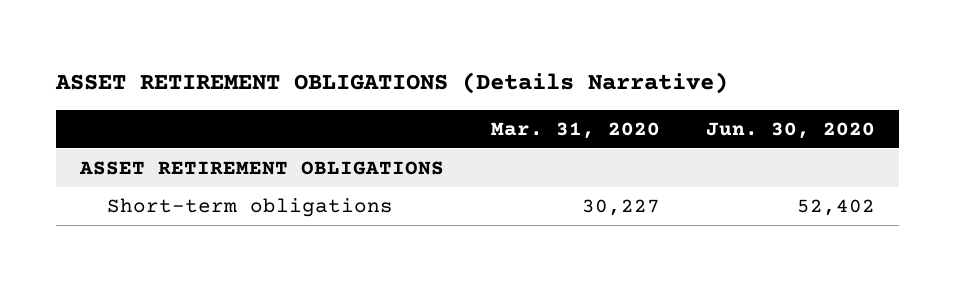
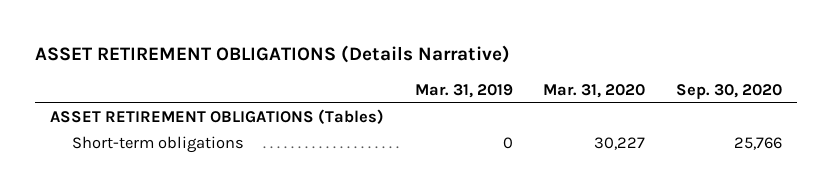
- | Mar. 31, 2020 | Jun. 30, 2020
+ | Mar. 31, 2019 | Mar. 31, 2020 | Sep. 30, 2020
- ASSET RETIREMENT OBLIGATIONS
+ ASSET RETIREMENT OBLIGATIONS (Tables)

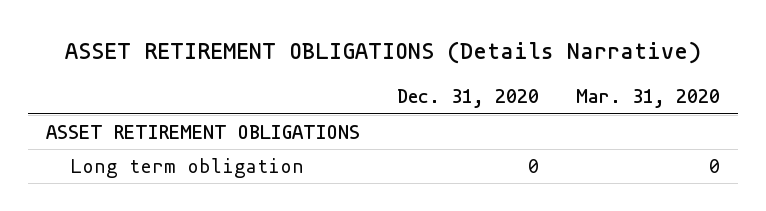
- | Mar. 31, 2019 | Mar. 31, 2020 | Sep. 30, 2020
+ | Dec. 31, 2020 | Mar. 31, 2020
- ASSET RETIREMENT OBLIGATIONS (Tables)
- Short-term obligations | 0 | 30,227 | 25,766
+ ASSET RETIREMENT OBLIGATIONS
+ Long term obligation | 0 | 0

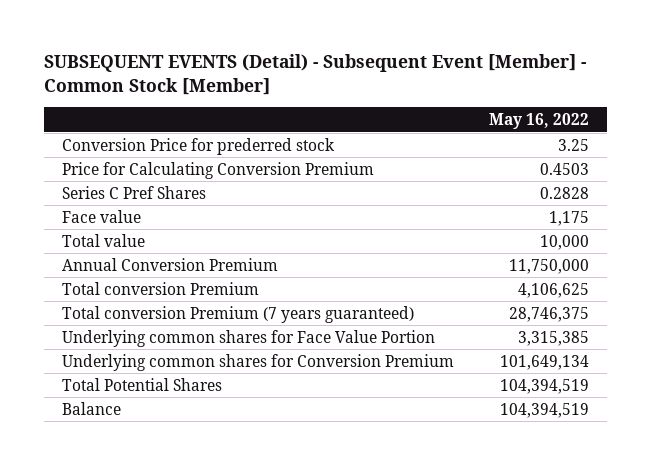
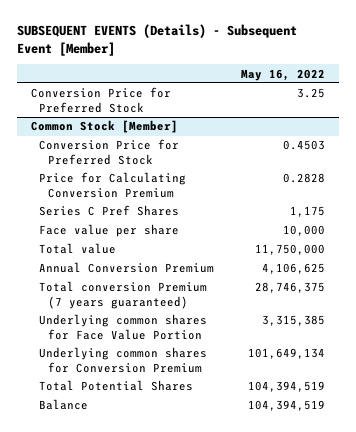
- SUBSEQUENT EVENTS (Detail) - Subsequent Event [Member] - Common Stock [Member]
+ SUBSEQUENT EVENTS (Details) - Subsequent Event [Member]
- Conversion Price for prederred stock | 3.25
- Price for Calculating Conversion Premium | 0.4503
- Series C Pref Shares | 0.2828
- Face value | 1,175
- Total value | 10,000
- Annual Conversion Premium | 11,750,000
- Total conversion Premium | 4,106,625
+ Conversion Price for Preferred Stock | 3.25
+ Common Stock [Member]
+ Conversion Price for Preferred Stock | 0.4503
+ Price for Calculating Conversion Premium | 0.2828
+ Series C Pref Shares | 1,175
+ Face value per share | 10,000
+ Total value | 11,750,000
+ Annual Conversion Premium | 4,106,625

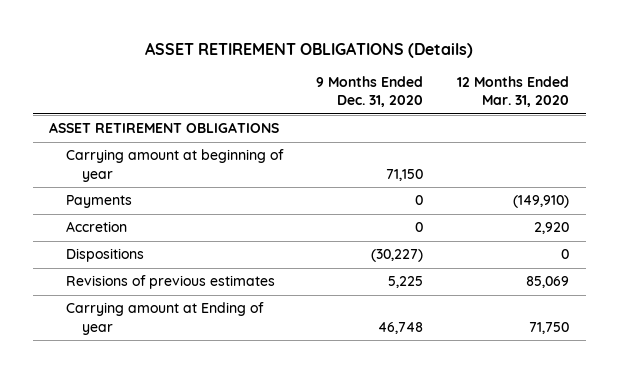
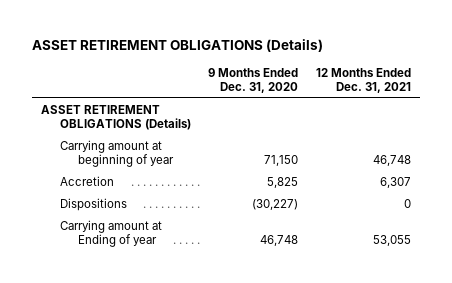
- | 9 Months Ended Dec. 31, 2020 | 12 Months Ended Mar. 31, 2020
+ | 9 Months Ended Dec. 31, 2020 | 12 Months Ended Dec. 31, 2021
- ASSET RETIREMENT OBLIGATIONS
+ ASSET RETIREMENT OBLIGATIONS (Details)
- Payments | 0 | (149,910)
- Accretion | 0 | 2,920
+ Accretion | 5,825 | 6,307
- Revisions of previous estimates | 5,225 | 85,069

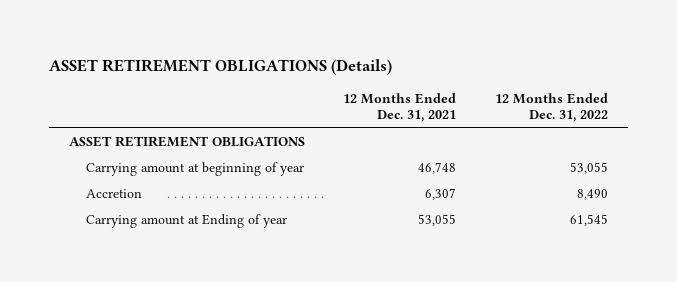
- | 9 Months Ended Dec. 31, 2020 | 12 Months Ended Dec. 31, 2021
+ | 12 Months Ended Dec. 31, 2021 | 12 Months Ended Dec. 31, 2022
- ASSET RETIREMENT OBLIGATIONS (Details)
+ ASSET RETIREMENT OBLIGATIONS
- Dispositions | (30,227) | 0

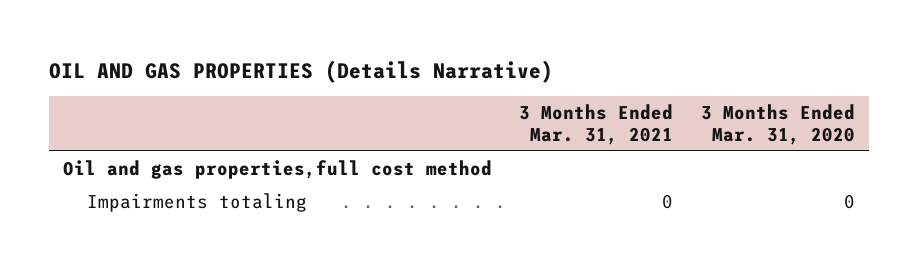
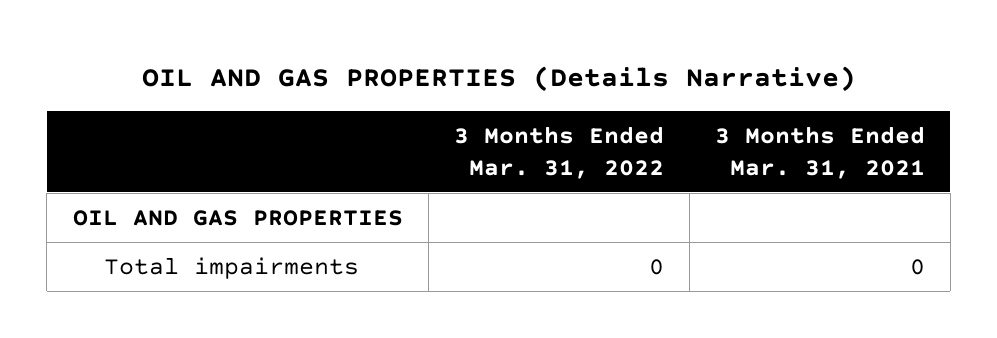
- | 3 Months Ended Mar. 31, 2021 | 3 Months Ended Mar. 31, 2020
+ | 3 Months Ended Mar. 31, 2022 | 3 Months Ended Mar. 31, 2021
- Oil and gas properties,full cost method
- Impairments totaling | 0 | 0
+ OIL AND GAS PROPERTIES
+ Total impairments | 0 | 0

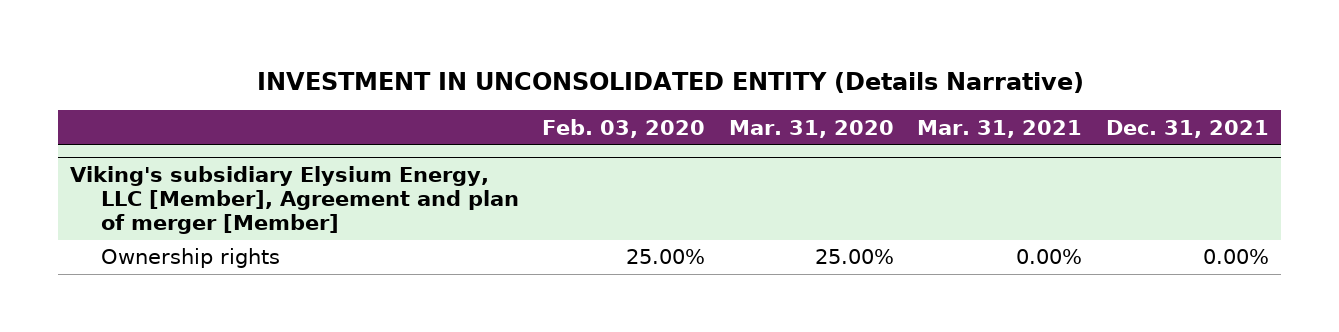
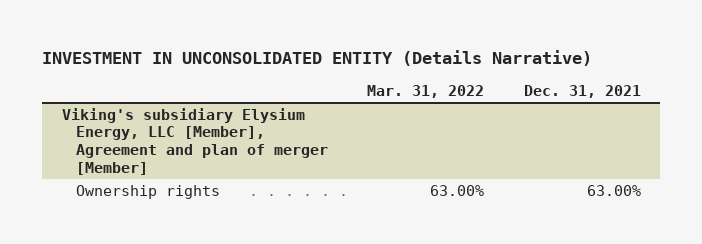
- | Feb. 03, 2020 | Mar. 31, 2020 | Mar. 31, 2021 | Dec. 31, 2021
+ | Mar. 31, 2022 | Dec. 31, 2021
@ Viking's subsidiary Elysium Energy, LLC [Member], Agreement and plan of merger [Member]
- Ownership rights | 25.00% | 25.00% | 0.00% | 0.00%
+ Ownership rights | 63.00% | 63.00%

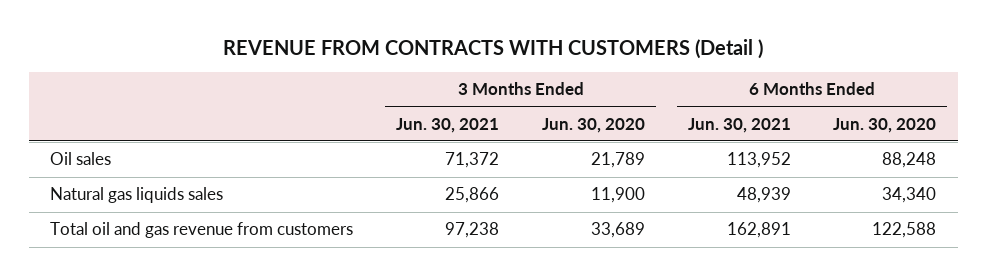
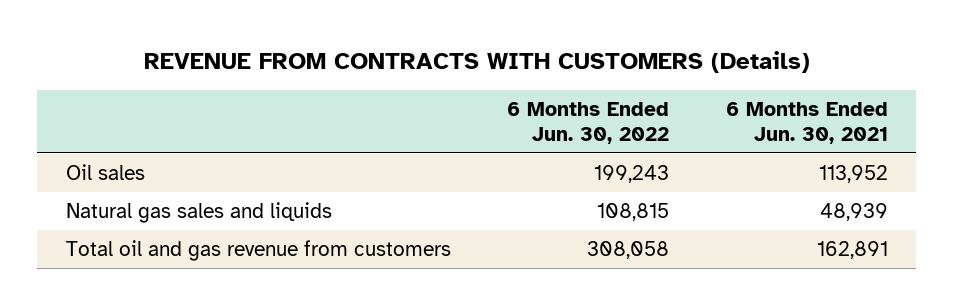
- REVENUE FROM CONTRACTS WITH CUSTOMERS (Detail )
+ REVENUE FROM CONTRACTS WITH CUSTOMERS (Details)
- | 3 Months Ended Jun. 30, 2021 | 3 Months Ended Jun. 30, 2020 | 6 Months Ended Jun. 30, 2021 | 6 Months Ended Jun. 30, 2020
+ | 6 Months Ended Jun. 30, 2022 | 6 Months Ended Jun. 30, 2021
- Natural gas liquids sales | 25,866 | 11,900 | 48,939 | 34,340
+ Natural gas sales and liquids | 108,815 | 48,939

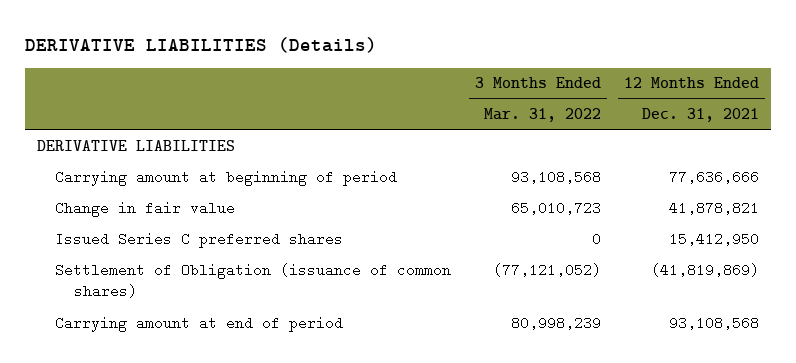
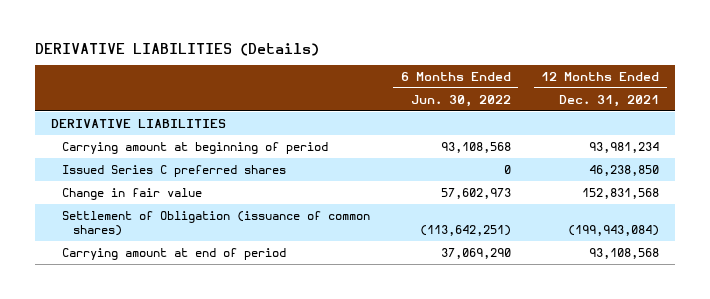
- | 3 Months Ended Mar. 31, 2022 | 12 Months Ended Dec. 31, 2021
+ | 6 Months Ended Jun. 30, 2022 | 12 Months Ended Dec. 31, 2021
- Carrying amount at beginning of period | 93,108,568 | 77,636,666
- Change in fair value | 65,010,723 | 41,878,821
- Issued Series C preferred shares | 0 | 15,412,950
- Settlement of Obligation (issuance of common shares) | (77,121,052) | (41,819,869)
+ Carrying amount at beginning of period | 93,108,568 | 93,981,234
+ Issued Series C preferred shares | 0 | 46,238,850
+ Change in fair value | 57,602,973 | 152,831,568
+ Settlement of Obligation (issuance of common shares) | (113,642,251) | (199,943,084)

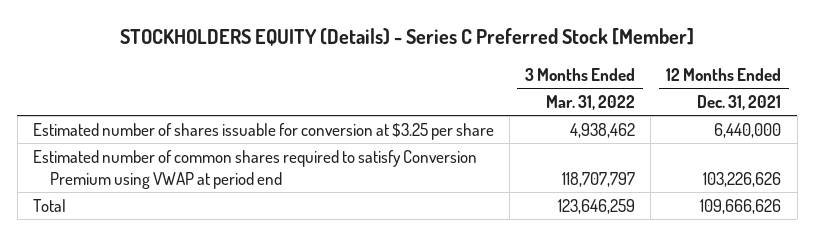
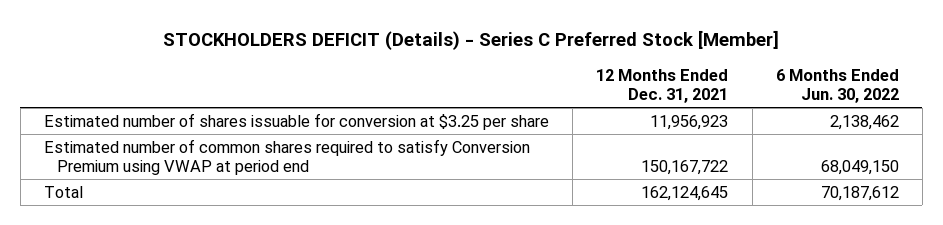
- STOCKHOLDERS EQUITY (Details) - Series C Preferred Stock [Member]
+ STOCKHOLDERS DEFICIT (Details) - Series C Preferred Stock [Member]
- | 3 Months Ended Mar. 31, 2022 | 12 Months Ended Dec. 31, 2021
+ | 12 Months Ended Dec. 31, 2021 | 6 Months Ended Jun. 30, 2022
- Estimated number of shares issuable for conversion at $3.25 per share | 4,938,462 | 6,440,000
- Estimated number of common shares required to satisfy Conversion Premium using VWAP at period end | 118,707,797 | 103,226,626
- Total | 123,646,259 | 109,666,626
+ Estimated number of shares issuable for conversion at $3.25 per share | 11,956,923 | 2,138,462
+ Estimated number of common shares required to satisfy Conversion Premium using VWAP at period end | 150,167,722 | 68,049,150
+ Total | 162,124,645 | 70,187,612

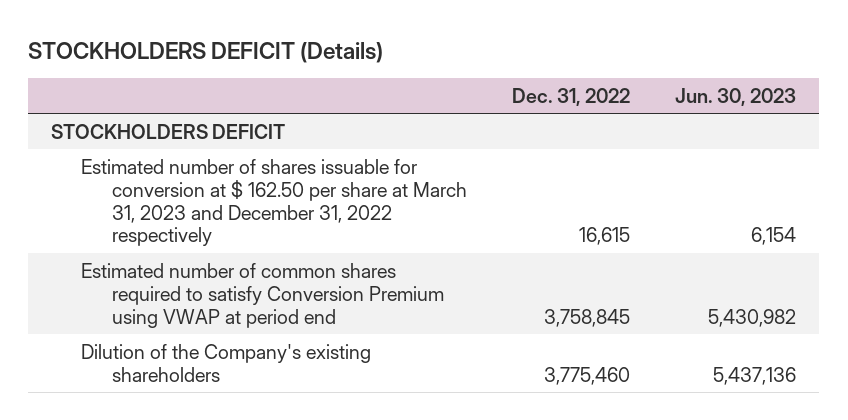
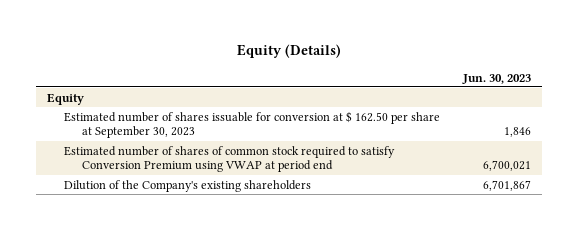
- STOCKHOLDERS DEFICIT (Details)
+ Equity (Details)
- | Dec. 31, 2022 | Jun. 30, 2023
+ | Jun. 30, 2023
- STOCKHOLDERS DEFICIT
- Estimated number of shares issuable for conversion at $ 162.50 per share at March 31, 2023 and December 31, 2022 respectively | 16,615 | 6,154
- Estimated number of common shares required to satisfy Conversion Premium using VWAP at period end | 3,758,845 | 5,430,982
- Dilution of the Company's existing shareholders | 3,775,460 | 5,437,136
+ Equity
+ Estimated number of shares issuable for conversion at $ 162.50 per share at September 30, 2023 | 1,846
+ Estimated number of shares of common stock required to satisfy Conversion Premium using VWAP at period end | 6,700,021
+ Dilution of the Company's existing shareholders | 6,701,867

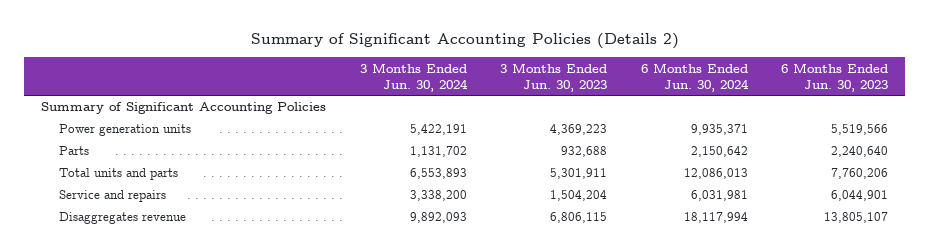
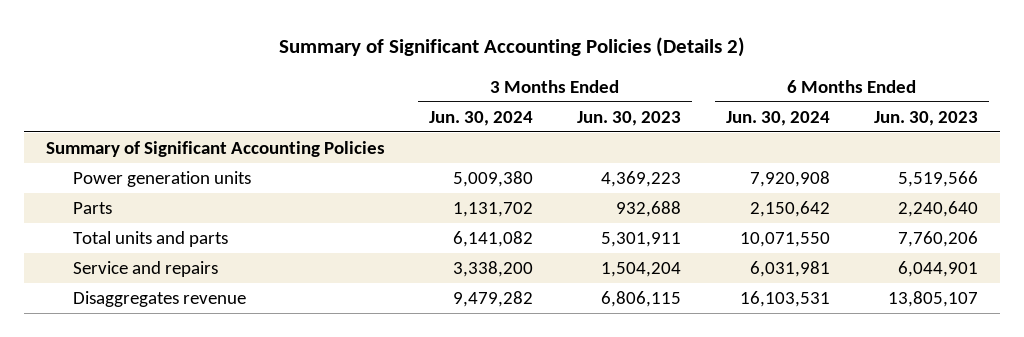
- Power generation units | 5,422,191 | 4,369,223 | 9,935,371 | 5,519,566
+ Power generation units | 5,009,380 | 4,369,223 | 7,920,908 | 5,519,566
- Total units and parts | 6,553,893 | 5,301,911 | 12,086,013 | 7,760,206
+ Total units and parts | 6,141,082 | 5,301,911 | 10,071,550 | 7,760,206
- Disaggregates revenue | 9,892,093 | 6,806,115 | 18,117,994 | 13,805,107
+ Disaggregates revenue | 9,479,282 | 6,806,115 | 16,103,531 | 13,805,107

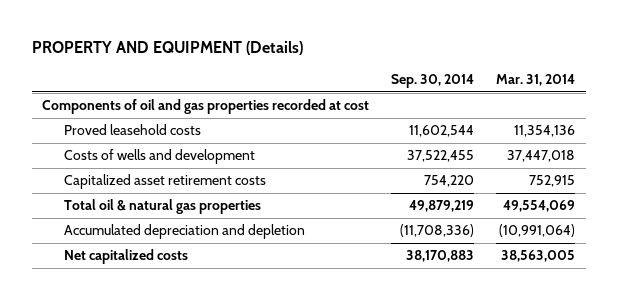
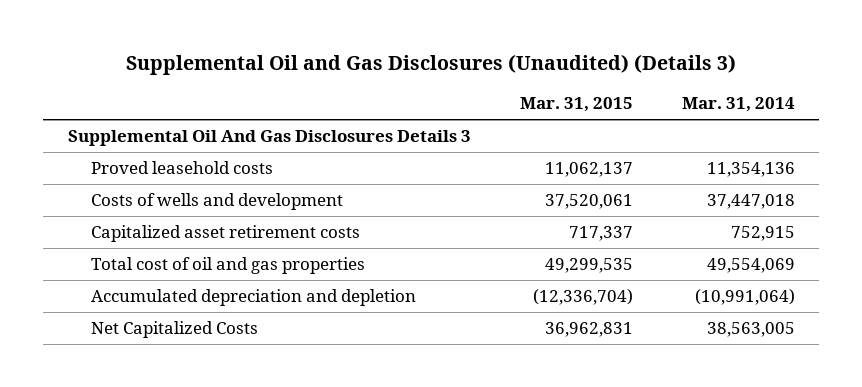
- PROPERTY AND EQUIPMENT (Details)
+ Supplemental Oil and Gas Disclosures (Unaudited) (Details 3)
- | Sep. 30, 2014 | Mar. 31, 2014
+ | Mar. 31, 2015 | Mar. 31, 2014
- Components of oil and gas properties recorded at cost
+ Supplemental Oil And Gas Disclosures Details 3
- Total oil & natural gas properties | 49,879,219 | 49,554,069
+ Total cost of oil and gas properties | 49,299,535 | 49,554,069
- Net capitalized costs | 38,170,883 | 38,563,005
+ Net Capitalized Costs | 36,962,831 | 38,563,005

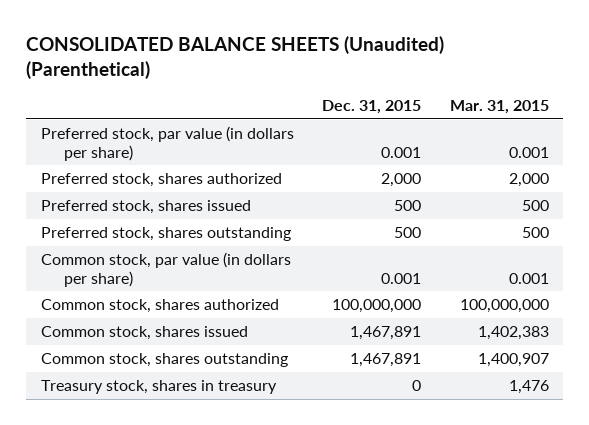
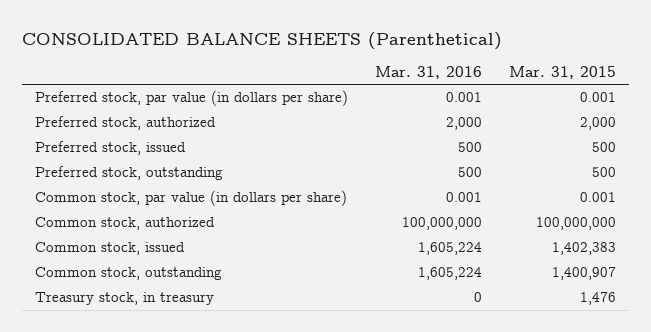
- CONSOLIDATED BALANCE SHEETS (Unaudited) (Parenthetical)
+ CONSOLIDATED BALANCE SHEETS (Parenthetical)
- | Dec. 31, 2015 | Mar. 31, 2015
+ | Mar. 31, 2016 | Mar. 31, 2015
- Preferred stock, shares authorized | 2,000 | 2,000
- Preferred stock, shares issued | 500 | 500
- Preferred stock, shares outstanding | 500 | 500
+ Preferred stock, authorized | 2,000 | 2,000
+ Preferred stock, issued | 500 | 500
+ Preferred stock, outstanding | 500 | 500
- Common stock, shares authorized | 100,000,000 | 100,000,000
- Common stock, shares issued | 1,467,891 | 1,402,383
- Common stock, shares outstanding | 1,467,891 | 1,400,907
- Treasury stock, shares in treasury | 0 | 1,476
+ Common stock, authorized | 100,000,000 | 100,000,000
+ Common stock, issued | 1,605,224 | 1,402,383
+ Common stock, outstanding | 1,605,224 | 1,400,907
+ Treasury stock, in treasury | 0 | 1,476

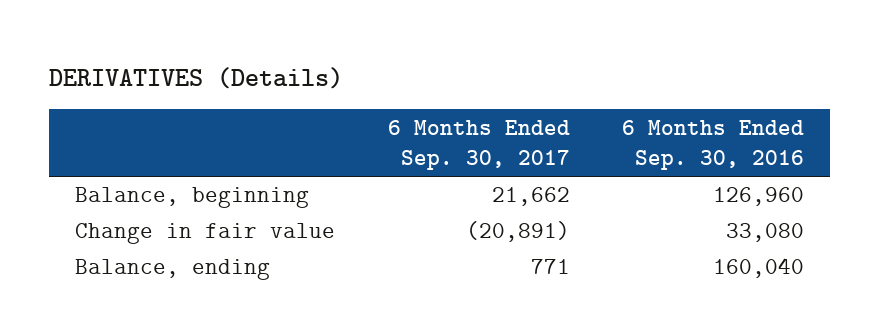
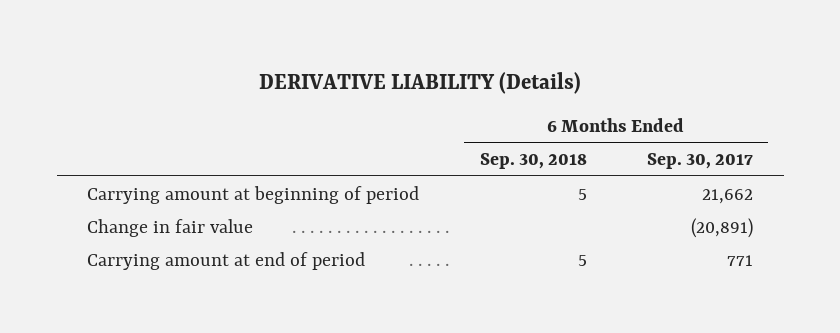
- DERIVATIVES (Details)
+ DERIVATIVE LIABILITY (Details)
- | 6 Months Ended Sep. 30, 2017 | 6 Months Ended Sep. 30, 2016
+ | 6 Months Ended Sep. 30, 2018 | 6 Months Ended Sep. 30, 2017
- Balance, beginning | 21,662 | 126,960
+ Carrying amount at beginning of period | 5 | 21,662
- Balance, ending | 771 | 160,040
+ Carrying amount at end of period | 5 | 771

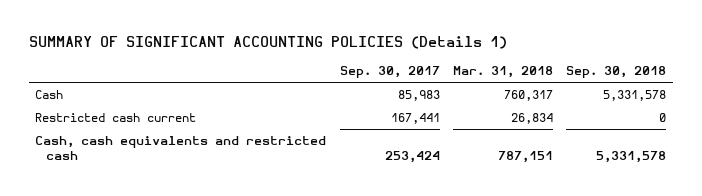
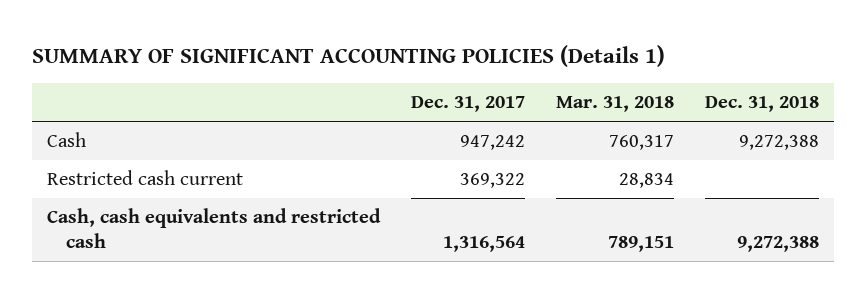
- | Sep. 30, 2017 | Mar. 31, 2018 | Sep. 30, 2018
+ | Dec. 31, 2017 | Mar. 31, 2018 | Dec. 31, 2018
- Restricted cash current | 167,441 | 26,834 | 0
- Cash, cash equivalents and restricted cash | 253,424 | 787,151 | 5,331,578
+ Restricted cash current | 369,322 | 28,834 |
+ Cash, cash equivalents and restricted cash | 1,316,564 | 789,151 | 9,272,388

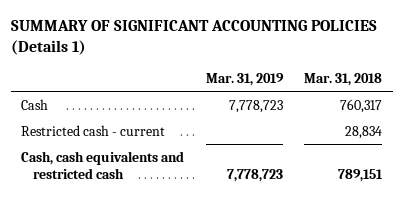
- | Dec. 31, 2017 | Mar. 31, 2018 | Dec. 31, 2018
+ | Mar. 31, 2019 | Mar. 31, 2018
- Restricted cash current | 369,322 | 28,834 |
+ Restricted cash - current | | 28,834

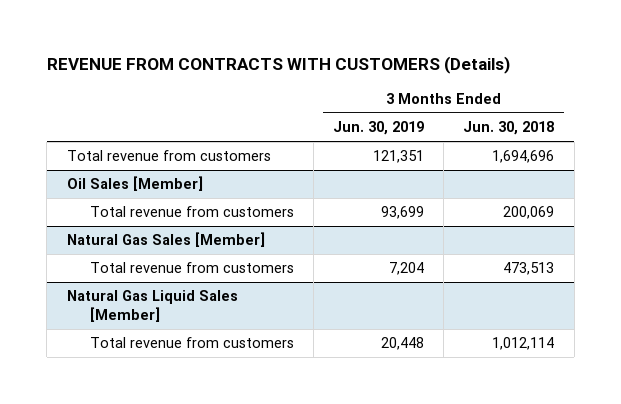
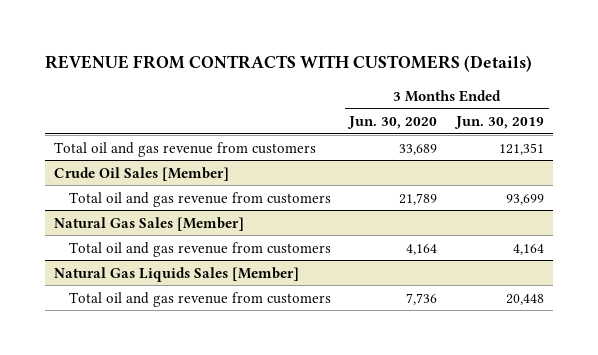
- | 3 Months Ended Jun. 30, 2019 | 3 Months Ended Jun. 30, 2018
+ | 3 Months Ended Jun. 30, 2020 | 3 Months Ended Jun. 30, 2019
- Total revenue from customers | 121,351 | 1,694,696
- Oil Sales [Member]
- Total revenue from customers | 93,699 | 200,069
+ Total oil and gas revenue from customers | 33,689 | 121,351
+ Crude Oil Sales [Member]
+ Total oil and gas revenue from customers | 21,789 | 93,699
@ Natural Gas Sales [Member]
- Total revenue from customers | 7,204 | 473,513
- Natural Gas Liquid Sales [Member]
- Total revenue from customers | 20,448 | 1,012,114
@ Natural Gas Sales [Member]
+ Total oil and gas revenue from customers | 4,164 | 4,164
+ Natural Gas Liquids Sales [Member]
+ Total oil and gas revenue from customers | 7,736 | 20,448

